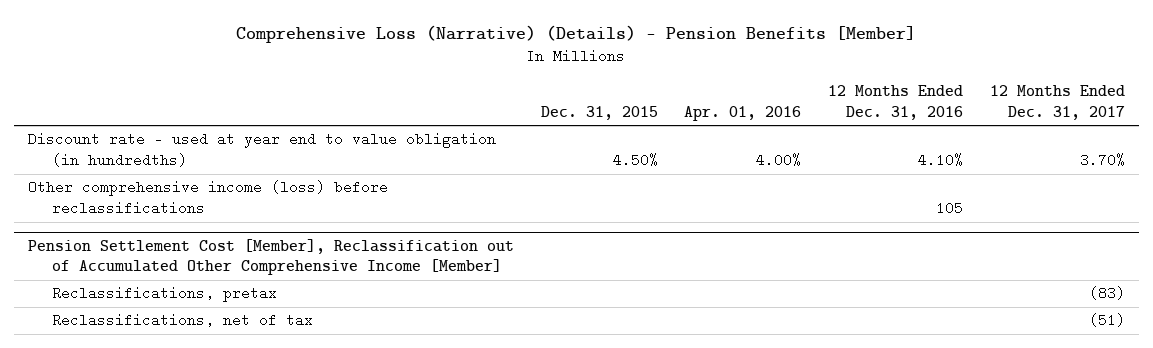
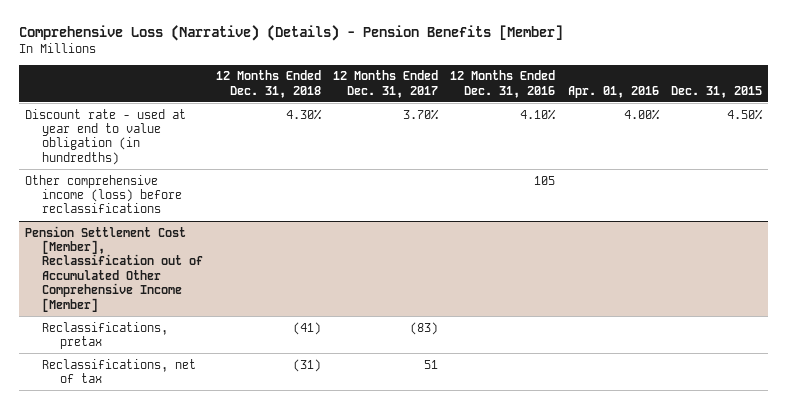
- | Dec. 31, 2015 | Apr. 01, 2016 | 12 Months Ended Dec. 31, 2016 | 12 Months Ended Dec. 31, 2017
+ | 12 Months Ended Dec. 31, 2018 | 12 Months Ended Dec. 31, 2017 | 12 Months Ended Dec. 31, 2016 | Apr. 01, 2016 | Dec. 31, 2015
@ Pension Settlement Cost [Member], Reclassification out of Accumulated Other Comprehensive Income [Member]
- Reclassifications, net of tax | | | | (51)
+ Reclassifications, net of tax | (31) | 51 | | |

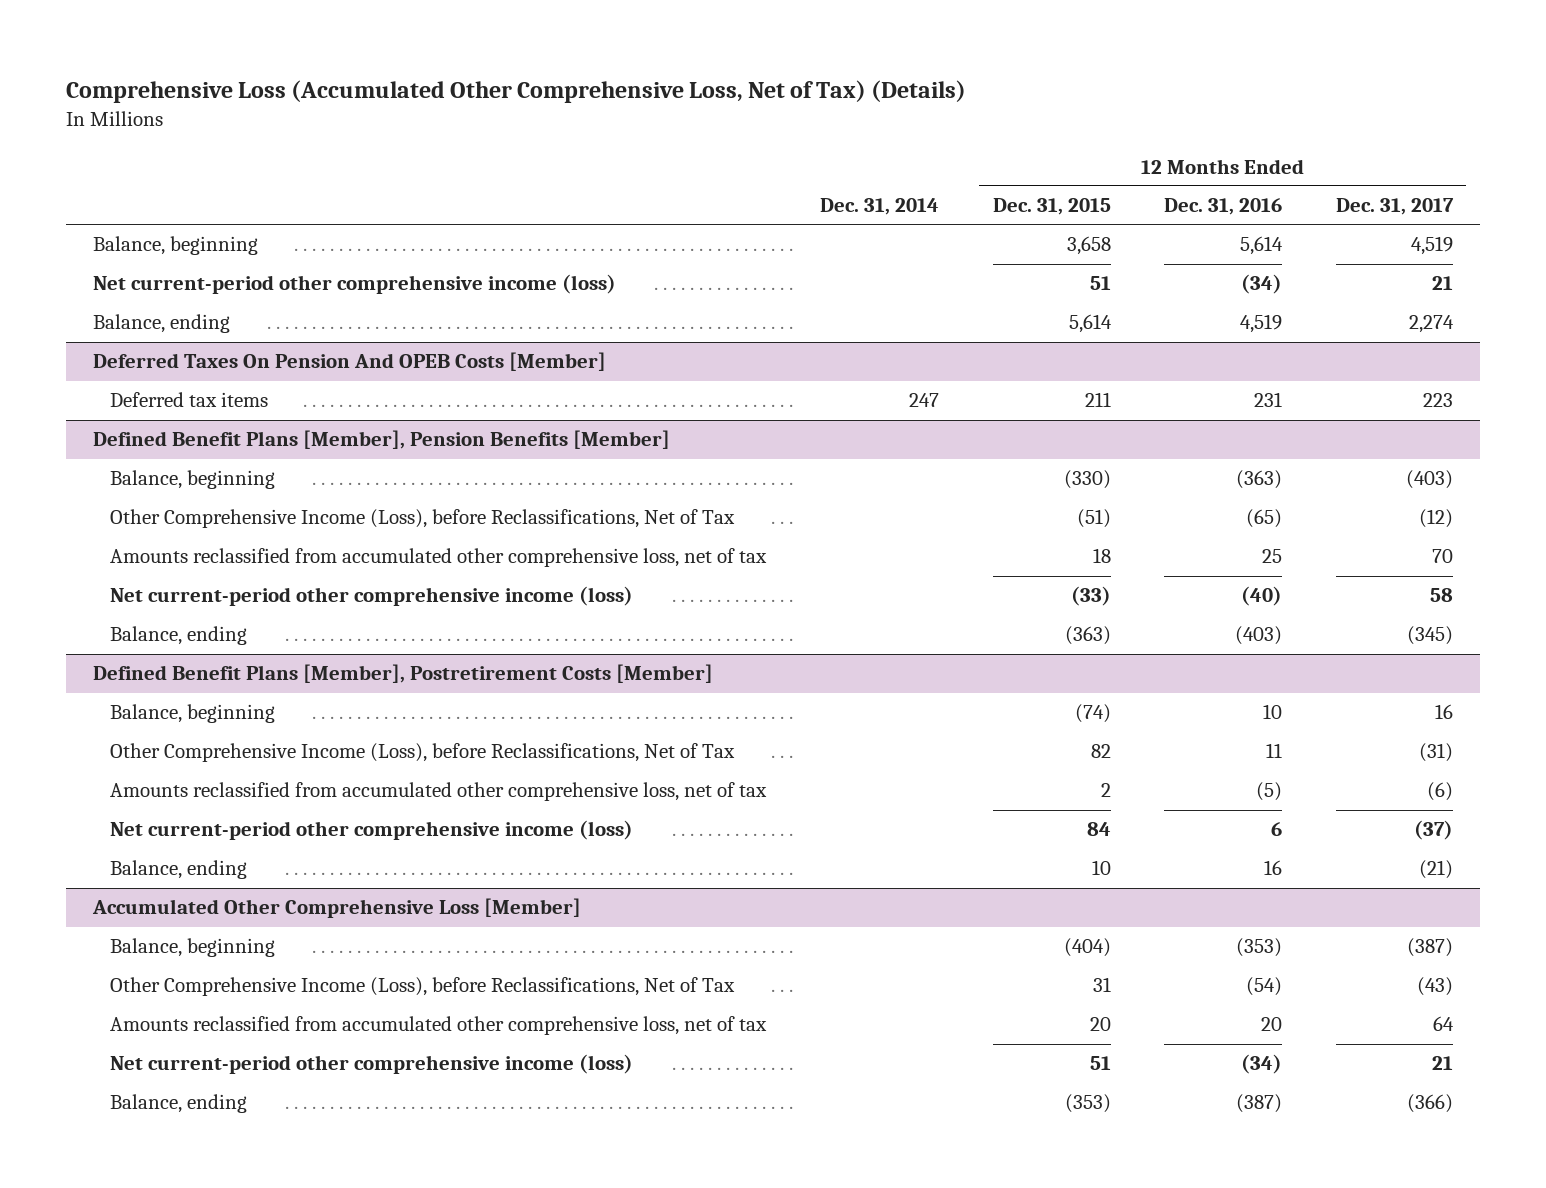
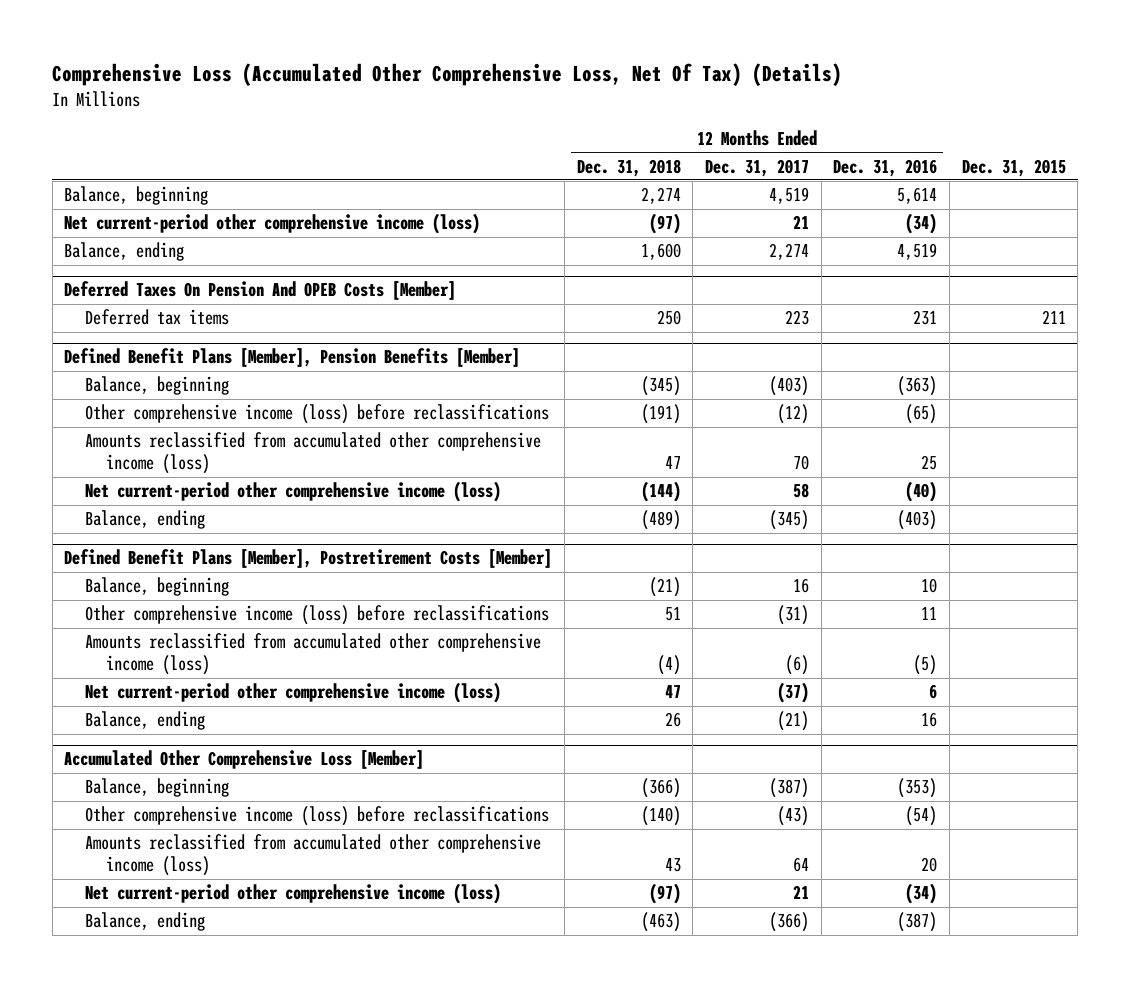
- Comprehensive Loss (Accumulated Other Comprehensive Loss, Net of Tax) (Details)
+ Comprehensive Loss (Accumulated Other Comprehensive Loss, Net Of Tax) (Details)
- | Dec. 31, 2014 | 12 Months Ended Dec. 31, 2015 | 12 Months Ended Dec. 31, 2016 | 12 Months Ended Dec. 31, 2017
+ | 12 Months Ended Dec. 31, 2018 | 12 Months Ended Dec. 31, 2017 | 12 Months Ended Dec. 31, 2016 | Dec. 31, 2015
@ Defined Benefit Plans [Member], Pension Benefits [Member]
- Other Comprehensive Income (Loss), before Reclassifications, Net of Tax | | (51) | (65) | (12)
- Amounts reclassified from accumulated other comprehensive loss, net of tax | | 18 | 25 | 70
+ Other comprehensive income (loss) before reclassifications | (191) | (12) | (65) |
+ Amounts reclassified from accumulated other comprehensive income (loss) | 47 | 70 | 25 |
@ Defined Benefit Plans [Member], Postretirement Costs [Member]
- Other Comprehensive Income (Loss), before Reclassifications, Net of Tax | | 82 | 11 | (31)
- Amounts reclassified from accumulated other comprehensive loss, net of tax | | 2 | (5) | (6)
+ Other comprehensive income (loss) before reclassifications | 51 | (31) | 11 |
+ Amounts reclassified from accumulated other comprehensive income (loss) | (4) | (6) | (5) |
@ Accumulated Other Comprehensive Loss [Member]
- Other Comprehensive Income (Loss), before Reclassifications, Net of Tax | | 31 | (54) | (43)
- Amounts reclassified from accumulated other comprehensive loss, net of tax | | 20 | 20 | 64
+ Other comprehensive income (loss) before reclassifications | (140) | (43) | (54) |
+ Amounts reclassified from accumulated other comprehensive income (loss) | 43 | 64 | 20 |

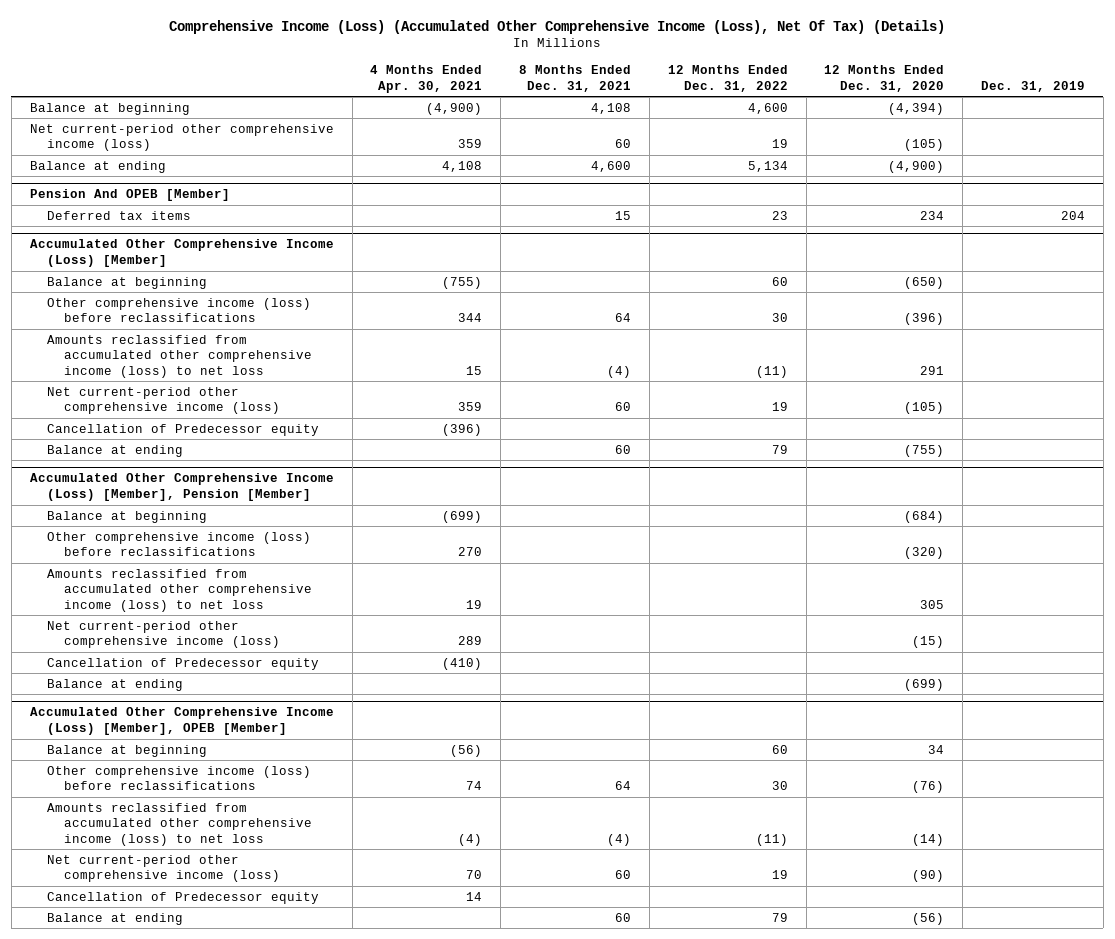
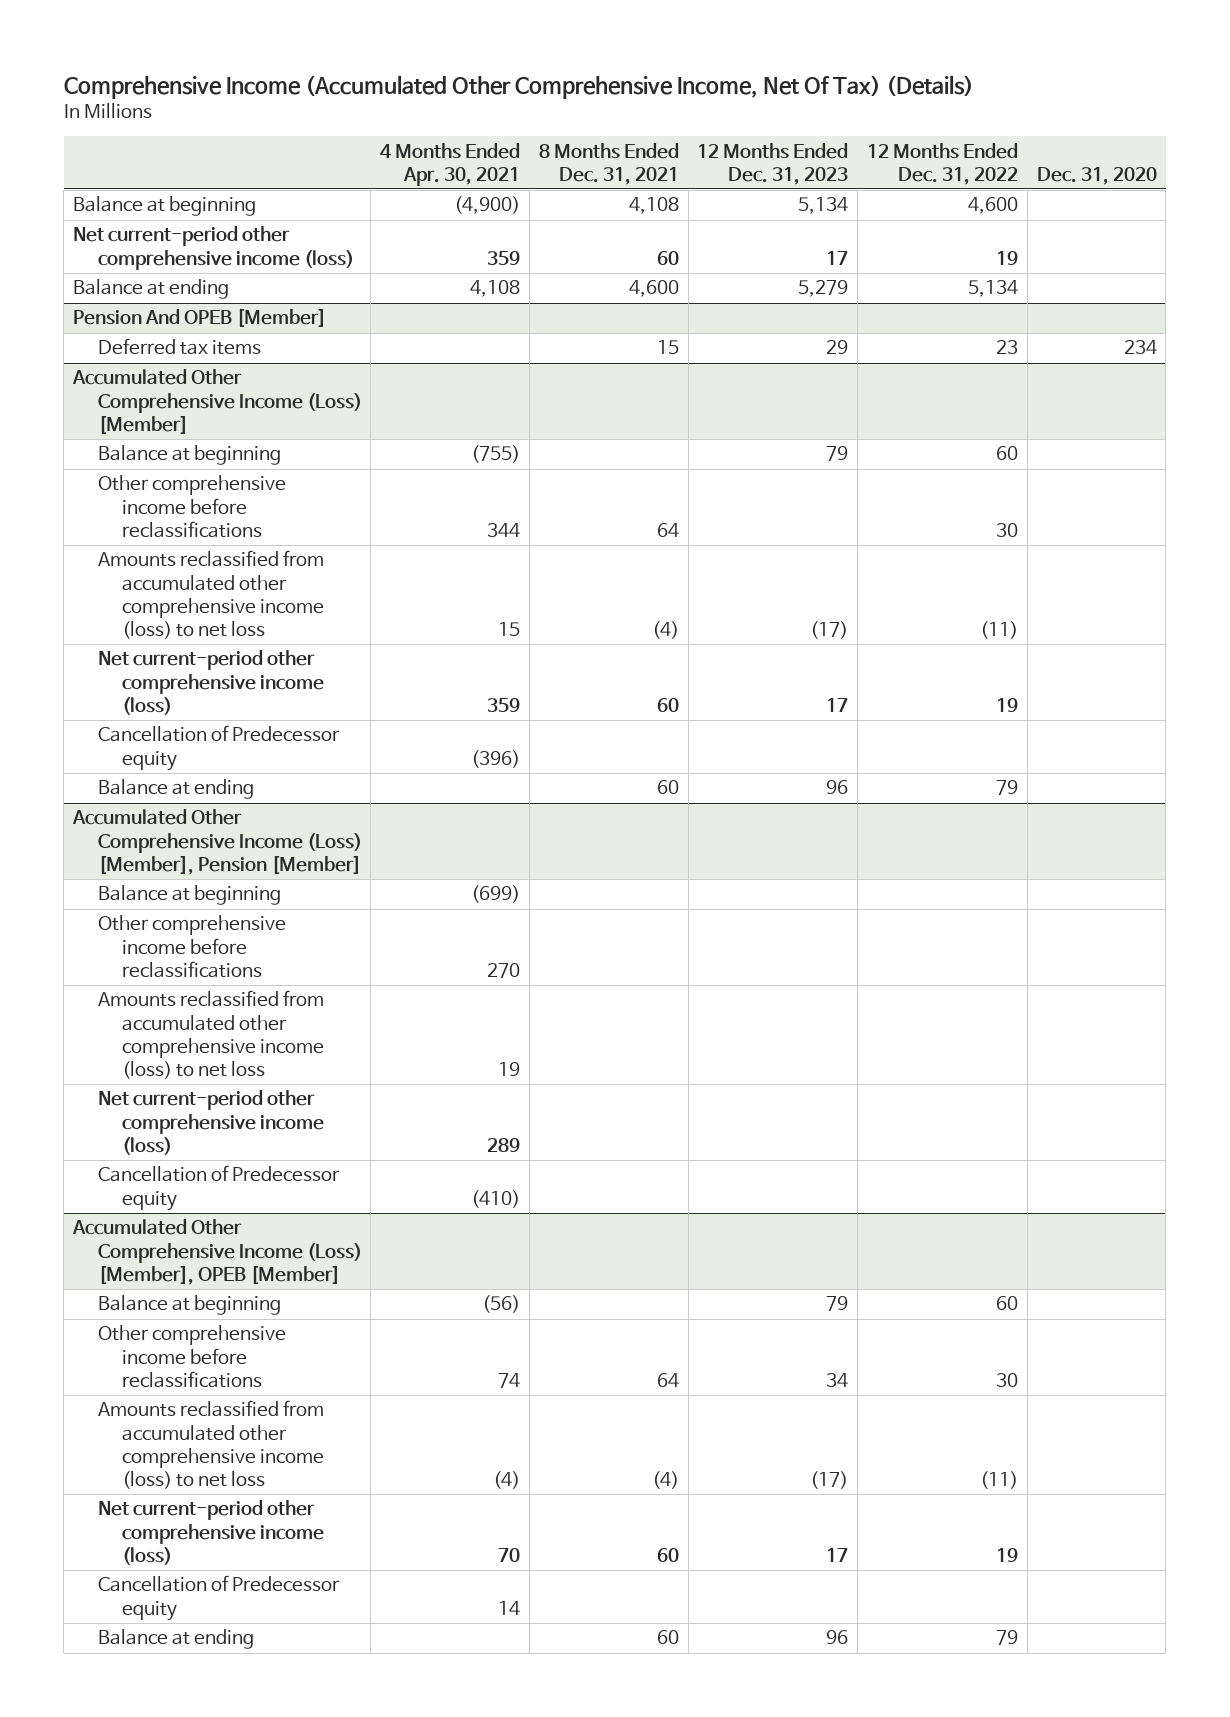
- Comprehensive Income (Loss) (Accumulated Other Comprehensive Income (Loss), Net Of Tax) (Details)
+ Comprehensive Income (Accumulated Other Comprehensive Income, Net Of Tax) (Details)
- | 4 Months Ended Apr. 30, 2021 | 8 Months Ended Dec. 31, 2021 | 12 Months Ended Dec. 31, 2022 | 12 Months Ended Dec. 31, 2020 | Dec. 31, 2019
+ | 4 Months Ended Apr. 30, 2021 | 8 Months Ended Dec. 31, 2021 | 12 Months Ended Dec. 31, 2023 | 12 Months Ended Dec. 31, 2022 | Dec. 31, 2020
@ Accumulated Other Comprehensive Income (Loss) [Member]
- Other comprehensive income (loss) before reclassifications | 344 | 64 | 30 | (396) |
+ Other comprehensive income before reclassifications | 344 | 64 | | 30 |
@ Accumulated Other Comprehensive Income (Loss) [Member], Pension [Member]
- Other comprehensive income (loss) before reclassifications | 270 | | | (320) |
+ Other comprehensive income before reclassifications | 270 | | | |
- Balance at ending | | | | (699) |
@ Accumulated Other Comprehensive Income (Loss) [Member], OPEB [Member]
- Other comprehensive income (loss) before reclassifications | 74 | 64 | 30 | (76) |
+ Other comprehensive income before reclassifications | 74 | 64 | 34 | 30 |

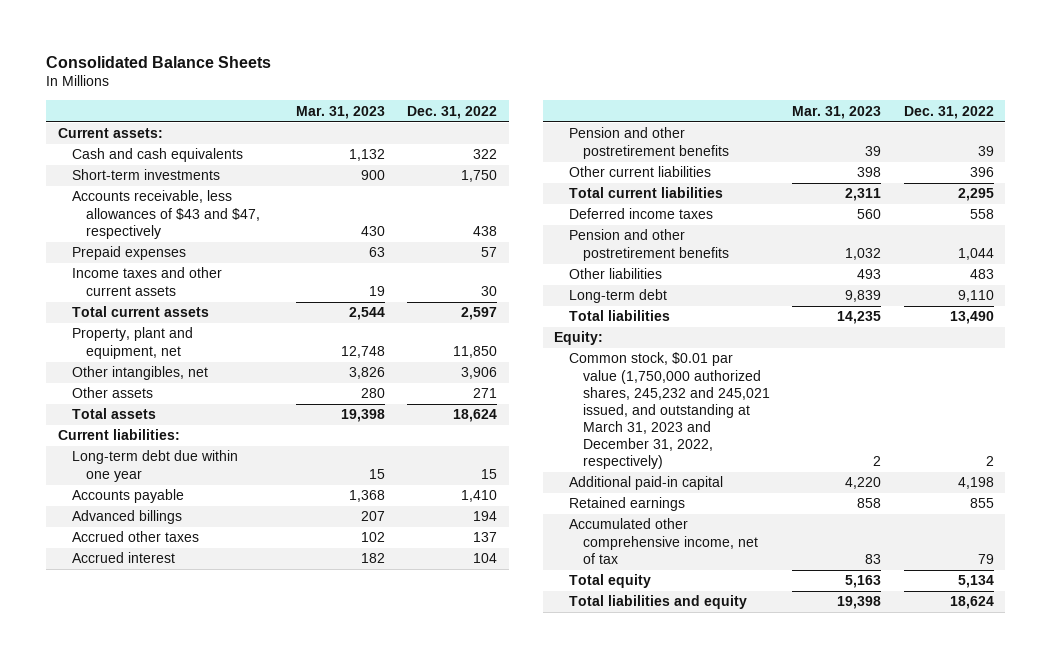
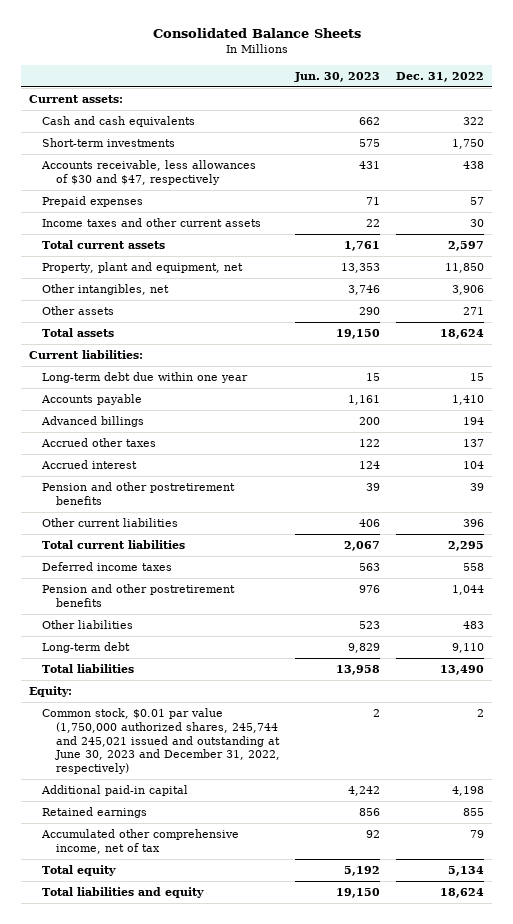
- | Mar. 31, 2023 | Dec. 31, 2022
+ | Jun. 30, 2023 | Dec. 31, 2022
- Accounts receivable, less allowances of $43 and $47, respectively | 430 | 438
+ Accounts receivable, less allowances of $30 and $47, respectively | 431 | 438
- Common stock, $0.01 par value (1,750,000 authorized shares, 245,232 and 245,021 issued, and outstanding at March 31, 2023 and December 31, 2022, respectively) | 2 | 2
+ Common stock, $0.01 par value (1,750,000 authorized shares, 245,744 and 245,021 issued and outstanding at June 30, 2023 and December 31, 2022, respectively) | 2 | 2

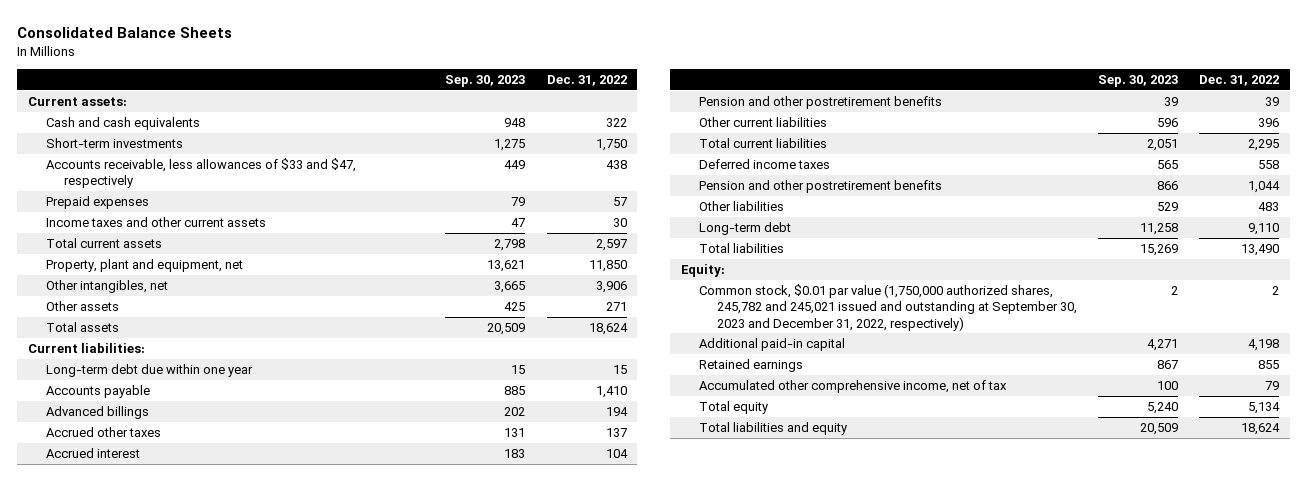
- | Jun. 30, 2023 | Dec. 31, 2022
+ | Sep. 30, 2023 | Dec. 31, 2022
- Accounts receivable, less allowances of $30 and $47, respectively | 431 | 438
+ Accounts receivable, less allowances of $33 and $47, respectively | 449 | 438
- Common stock, $0.01 par value (1,750,000 authorized shares, 245,744 and 245,021 issued and outstanding at June 30, 2023 and December 31, 2022, respectively) | 2 | 2
+ Common stock, $0.01 par value (1,750,000 authorized shares, 245,782 and 245,021 issued and outstanding at September 30, 2023 and December 31, 2022, respectively) | 2 | 2

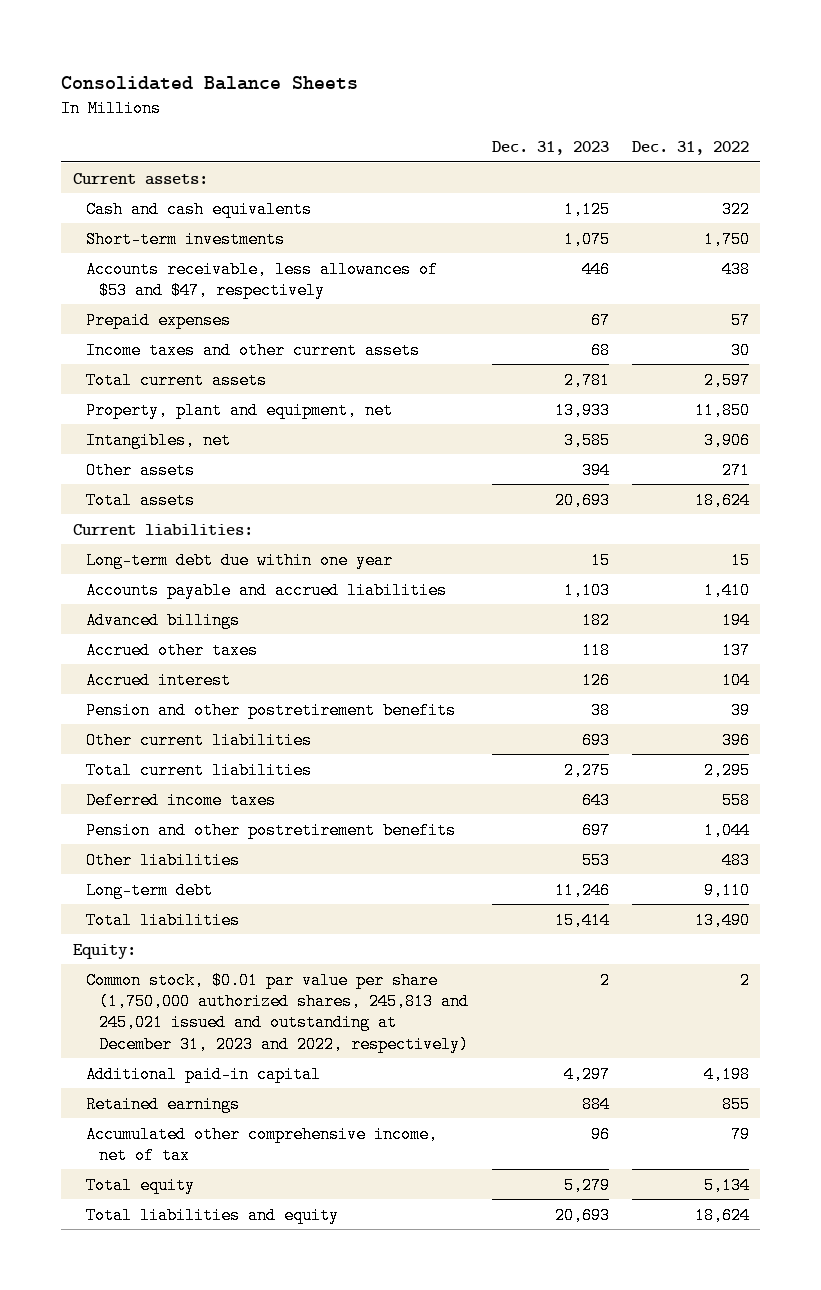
- | Sep. 30, 2023 | Dec. 31, 2022
+ | Dec. 31, 2023 | Dec. 31, 2022
- Accounts receivable, less allowances of $33 and $47, respectively | 449 | 438
+ Accounts receivable, less allowances of $53 and $47, respectively | 446 | 438
- Other intangibles, net | 3,665 | 3,906
+ Intangibles, net | 3,585 | 3,906
- Accounts payable | 885 | 1,410
+ Accounts payable and accrued liabilities | 1,103 | 1,410
- Common stock, $0.01 par value (1,750,000 authorized shares, 245,782 and 245,021 issued and outstanding at September 30, 2023 and December 31, 2022, respectively) | 2 | 2
+ Common stock, $0.01 par value per share (1,750,000 authorized shares, 245,813 and 245,021 issued and outstanding at December 31, 2023 and 2022, respectively) | 2 | 2

